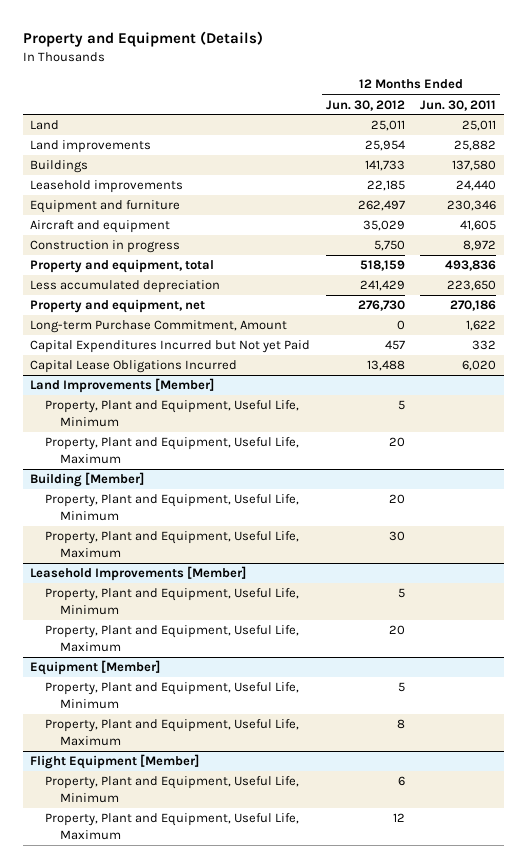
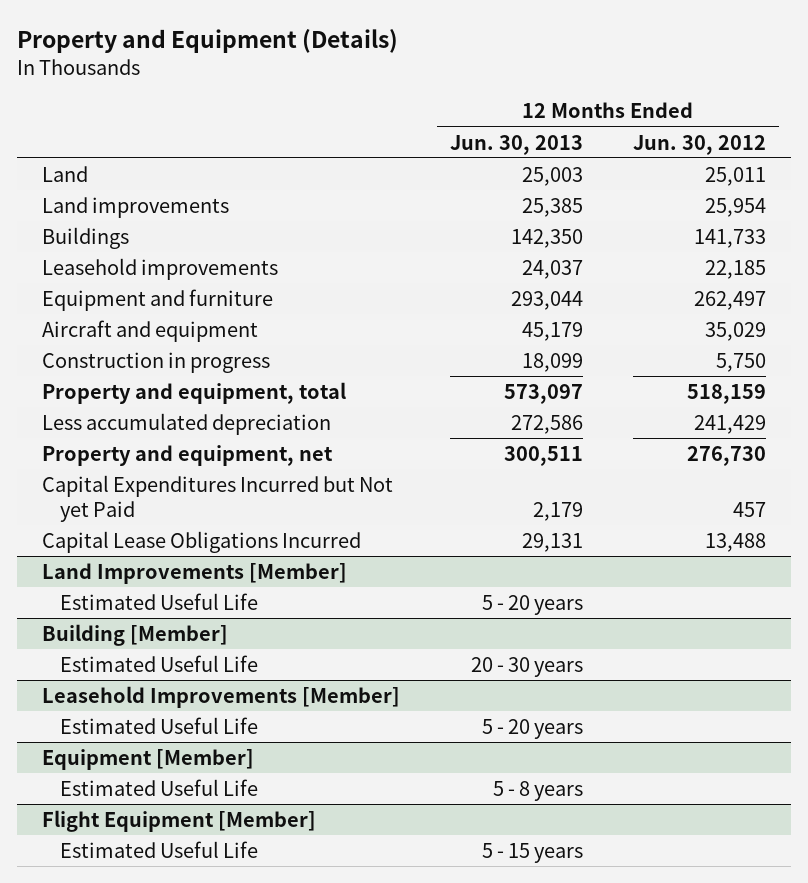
- | 12 Months Ended Jun. 30, 2012 | 12 Months Ended Jun. 30, 2011
+ | 12 Months Ended Jun. 30, 2013 | 12 Months Ended Jun. 30, 2012
- Long-term Purchase Commitment, Amount | 0 | 1,622
@ Land Improvements [Member]
- Property, Plant and Equipment, Useful Life, Minimum | 5 |
- Property, Plant and Equipment, Useful Life, Maximum | 20 |
+ Estimated Useful Life | 5 - 20 years |
@ Building [Member]
- Property, Plant and Equipment, Useful Life, Minimum | 20 |
- Property, Plant and Equipment, Useful Life, Maximum | 30 |
+ Estimated Useful Life | 20 - 30 years |
@ Leasehold Improvements [Member]
- Property, Plant and Equipment, Useful Life, Minimum | 5 |
- Property, Plant and Equipment, Useful Life, Maximum | 20 |
+ Estimated Useful Life | 5 - 20 years |
@ Equipment [Member]
- Property, Plant and Equipment, Useful Life, Minimum | 5 |
- Property, Plant and Equipment, Useful Life, Maximum | 8 |
+ Estimated Useful Life | 5 - 8 years |
@ Flight Equipment [Member]
- Property, Plant and Equipment, Useful Life, Minimum | 6 |
- Property, Plant and Equipment, Useful Life, Maximum | 12 |
+ Estimated Useful Life | 5 - 15 years |

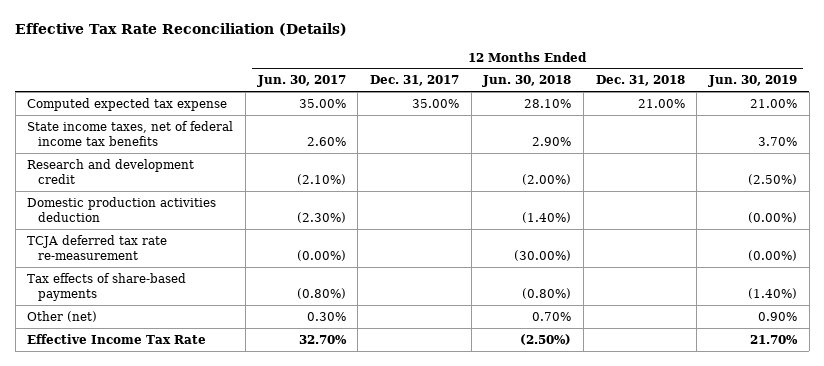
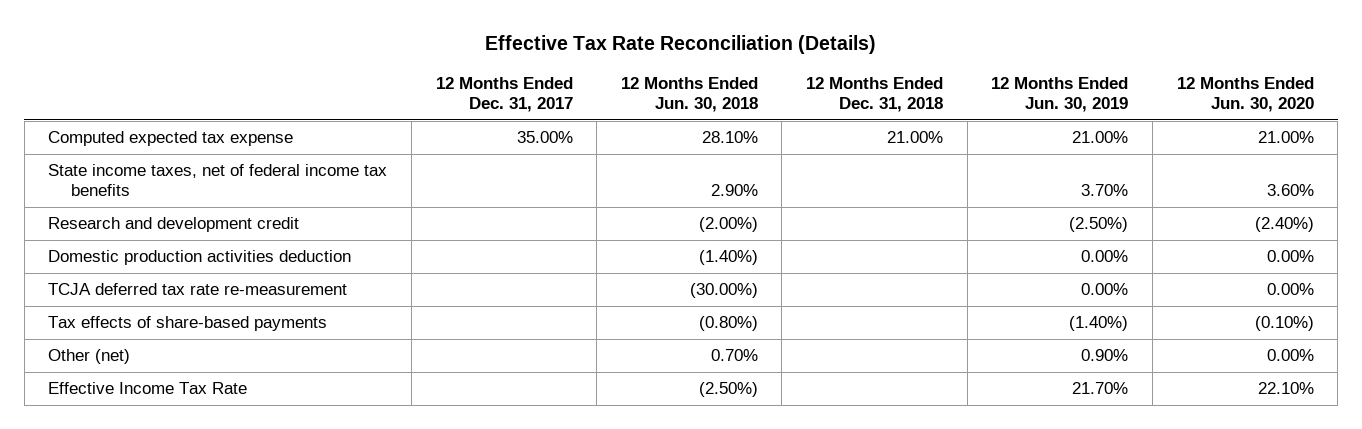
- | 12 Months Ended Jun. 30, 2017 | 12 Months Ended Dec. 31, 2017 | 12 Months Ended Jun. 30, 2018 | 12 Months Ended Dec. 31, 2018 | 12 Months Ended Jun. 30, 2019
+ | 12 Months Ended Dec. 31, 2017 | 12 Months Ended Jun. 30, 2018 | 12 Months Ended Dec. 31, 2018 | 12 Months Ended Jun. 30, 2019 | 12 Months Ended Jun. 30, 2020
- Domestic production activities deduction | (2.30%) | | (1.40%) | | (0.00%)
- TCJA deferred tax rate re-measurement | (0.00%) | | (30.00%) | | (0.00%)
+ Domestic production activities deduction | | (1.40%) | | 0.00% | 0.00%
+ TCJA deferred tax rate re-measurement | | (30.00%) | | 0.00% | 0.00%

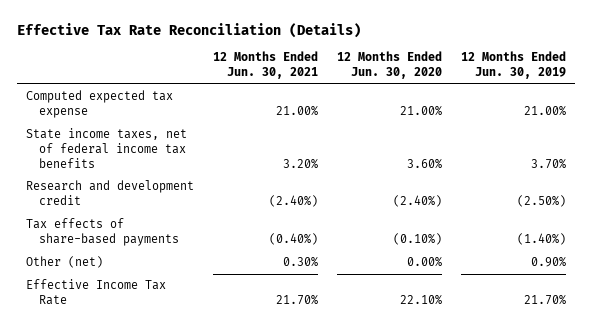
- | 12 Months Ended Dec. 31, 2017 | 12 Months Ended Jun. 30, 2018 | 12 Months Ended Dec. 31, 2018 | 12 Months Ended Jun. 30, 2019 | 12 Months Ended Jun. 30, 2020
+ | 12 Months Ended Jun. 30, 2021 | 12 Months Ended Jun. 30, 2020 | 12 Months Ended Jun. 30, 2019
- Domestic production activities deduction | | (1.40%) | | 0.00% | 0.00%
- TCJA deferred tax rate re-measurement | | (30.00%) | | 0.00% | 0.00%

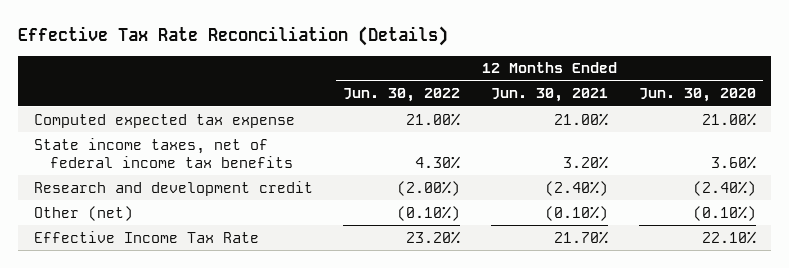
- | 12 Months Ended Jun. 30, 2021 | 12 Months Ended Jun. 30, 2020 | 12 Months Ended Jun. 30, 2019
+ | 12 Months Ended Jun. 30, 2022 | 12 Months Ended Jun. 30, 2021 | 12 Months Ended Jun. 30, 2020
- Tax effects of share-based payments | (0.40%) | (0.10%) | (1.40%)
- Other (net) | 0.30% | 0.00% | 0.90%
+ Other (net) | (0.10%) | (0.10%) | (0.10%)

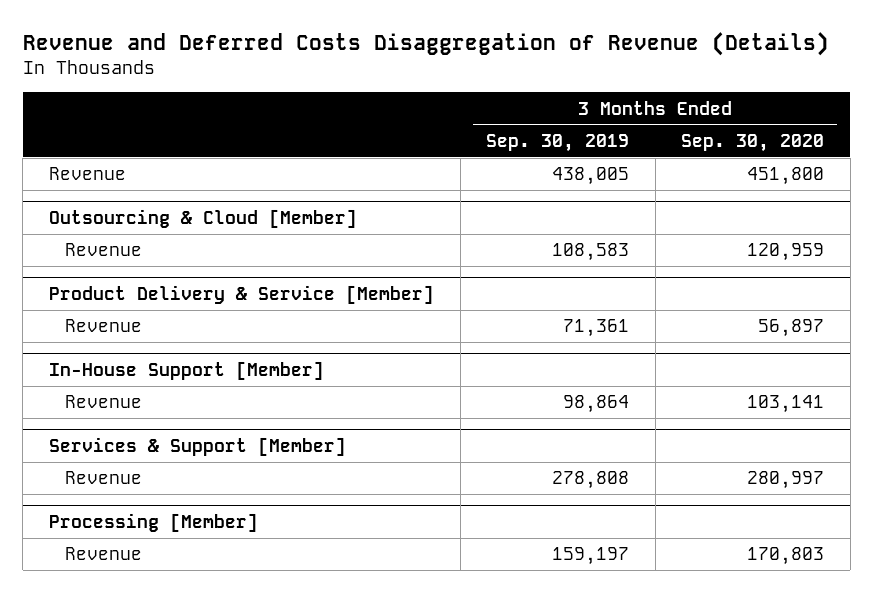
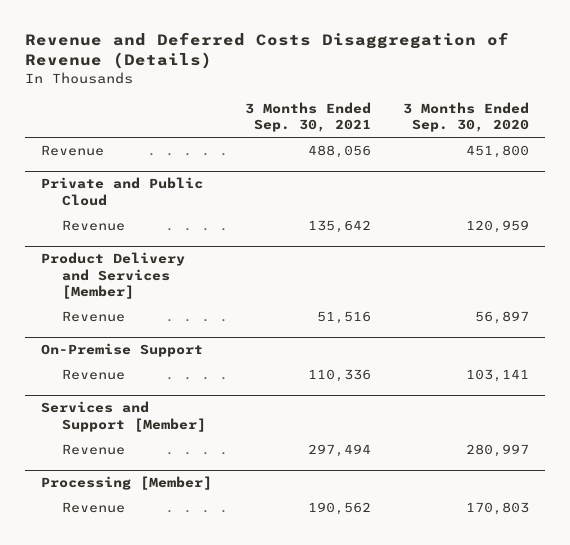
- | 3 Months Ended Sep. 30, 2019 | 3 Months Ended Sep. 30, 2020
+ | 3 Months Ended Sep. 30, 2021 | 3 Months Ended Sep. 30, 2020
- Outsourcing & Cloud [Member]
+ Private and Public Cloud
- Product Delivery & Service [Member]
+ Product Delivery and Services [Member]
- In-House Support [Member]
+ On-Premise Support
- Services & Support [Member]
+ Services and Support [Member]

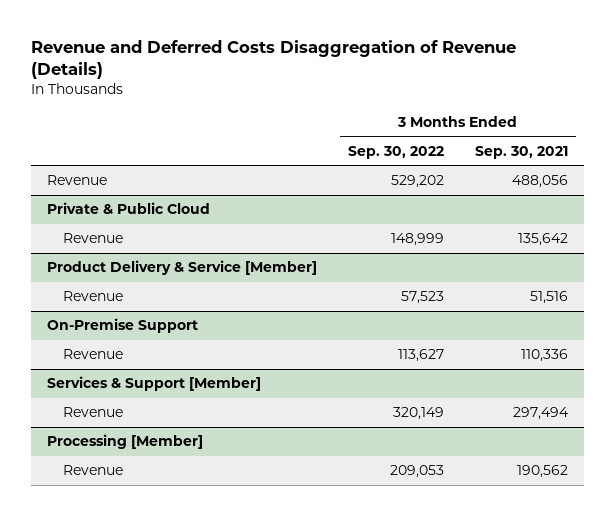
- | 3 Months Ended Sep. 30, 2021 | 3 Months Ended Sep. 30, 2020
+ | 3 Months Ended Sep. 30, 2022 | 3 Months Ended Sep. 30, 2021
- Private and Public Cloud
+ Private & Public Cloud
- Product Delivery and Services [Member]
+ Product Delivery & Service [Member]
- Services and Support [Member]
+ Services & Support [Member]

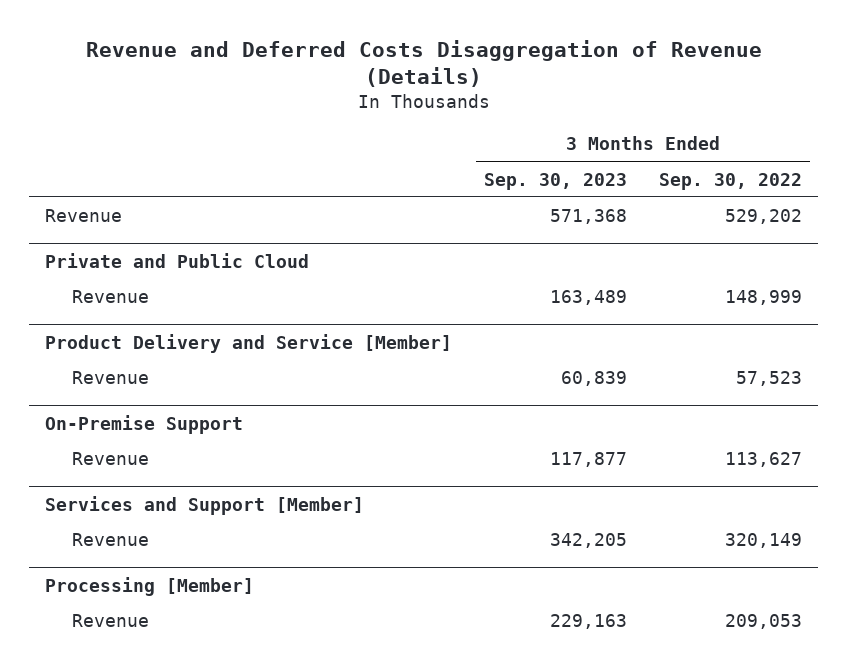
- | 3 Months Ended Sep. 30, 2022 | 3 Months Ended Sep. 30, 2021
+ | 3 Months Ended Sep. 30, 2023 | 3 Months Ended Sep. 30, 2022
- Private & Public Cloud
+ Private and Public Cloud
- Product Delivery & Service [Member]
+ Product Delivery and Service [Member]
- Services & Support [Member]
+ Services and Support [Member]

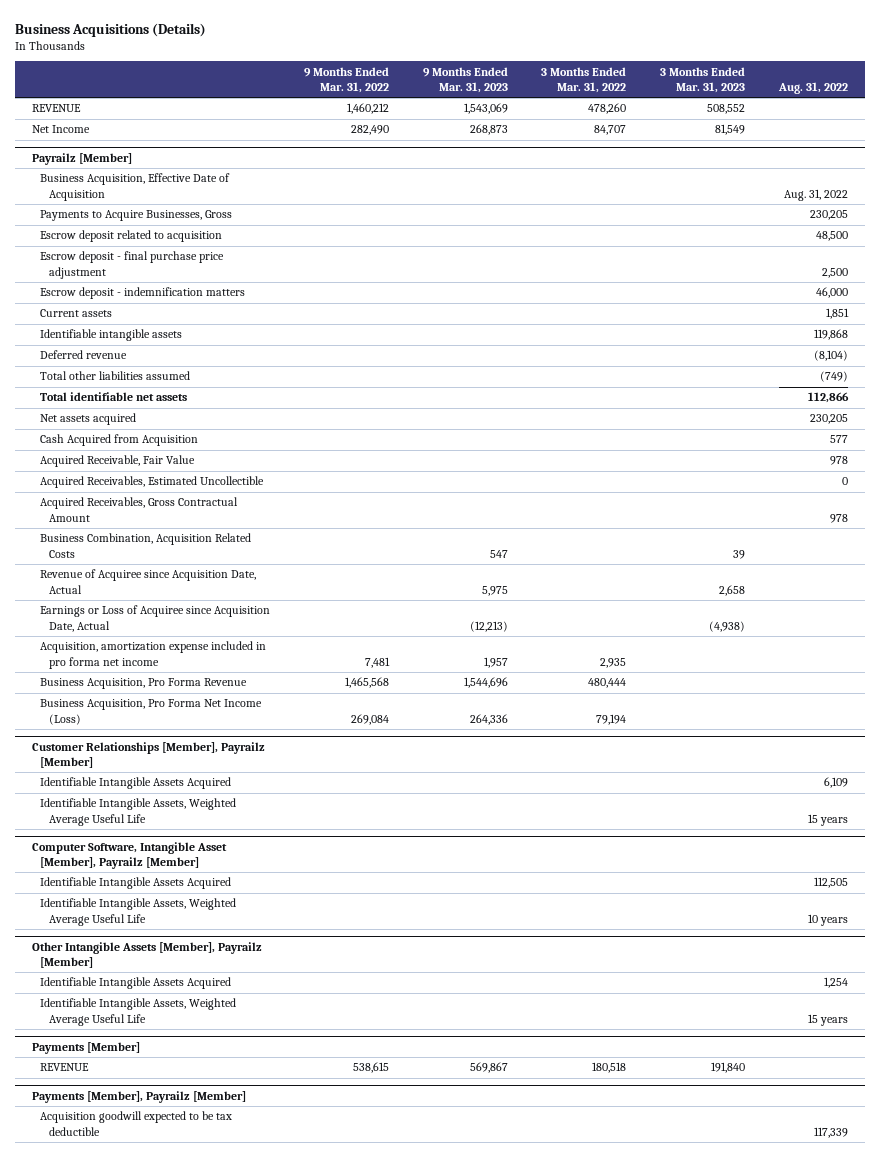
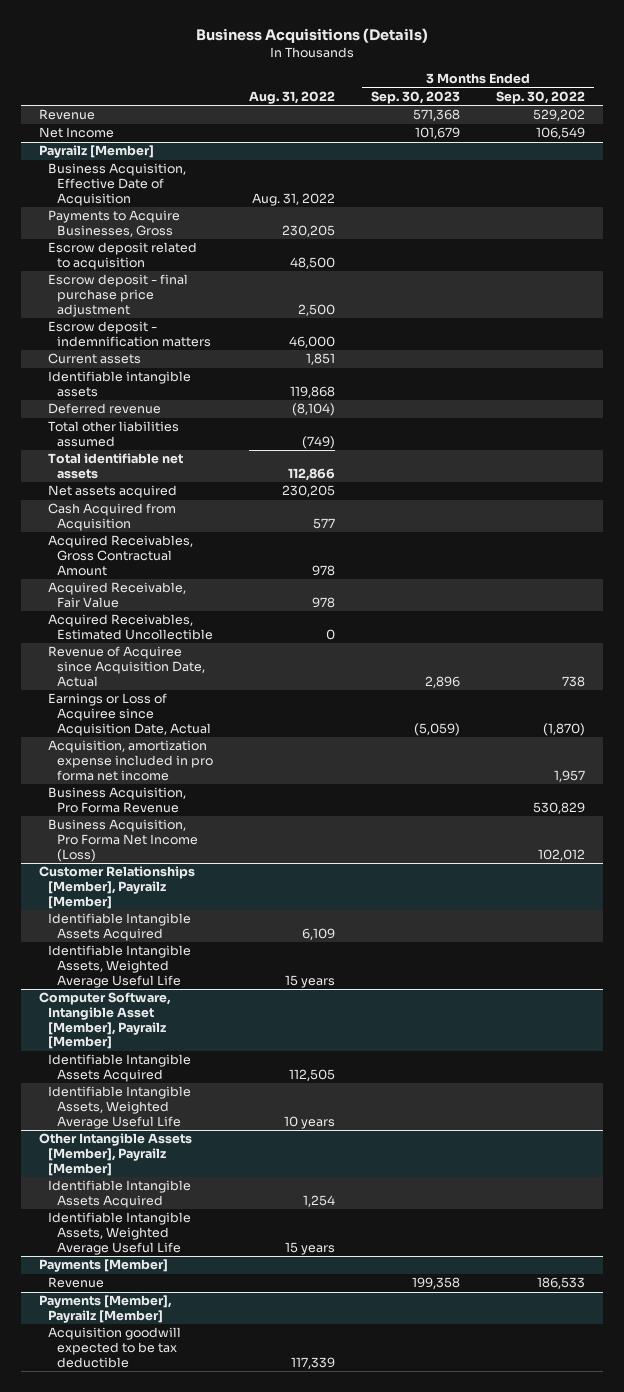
- | 9 Months Ended Mar. 31, 2022 | 9 Months Ended Mar. 31, 2023 | 3 Months Ended Mar. 31, 2022 | 3 Months Ended Mar. 31, 2023 | Aug. 31, 2022
+ | Aug. 31, 2022 | 3 Months Ended Sep. 30, 2023 | 3 Months Ended Sep. 30, 2022
- REVENUE | 1,460,212 | 1,543,069 | 478,260 | 508,552 |
+ Revenue | | 571,368 | 529,202
@ Payrailz [Member]
moved up: Acquired Receivables, Gross Contractual Amount | 978 | |
- Business Combination, Acquisition Related Costs | | 547 | | 39 |
@ Payments [Member]
- REVENUE | 538,615 | 569,867 | 180,518 | 191,840 |
+ Revenue | | 199,358 | 186,533

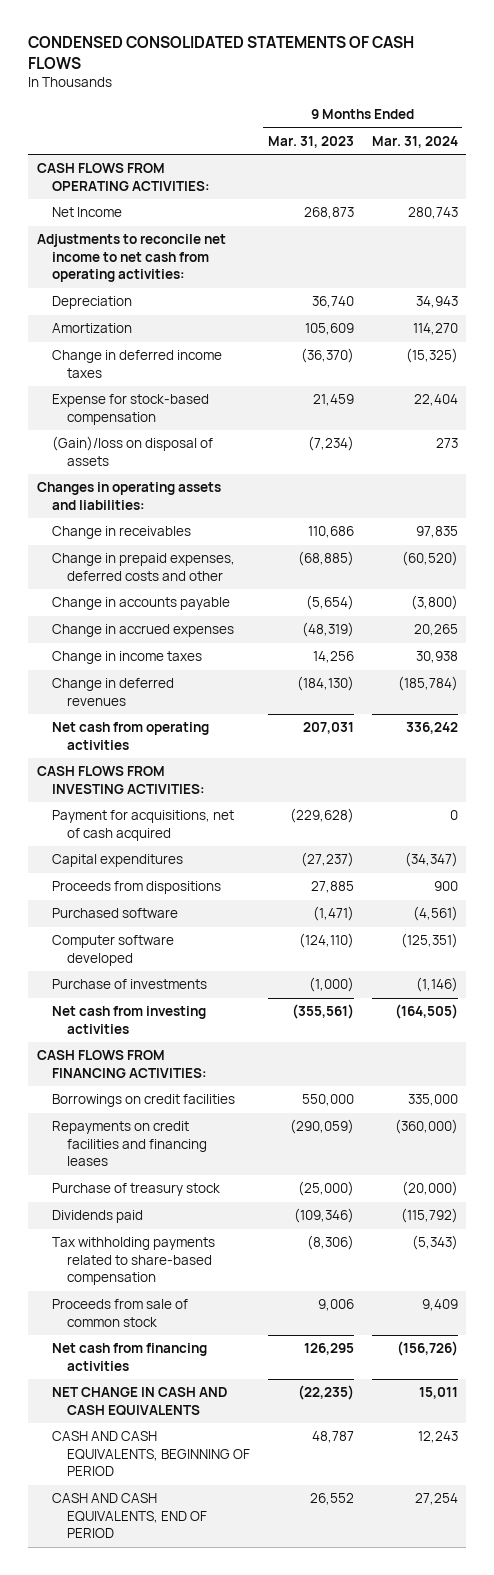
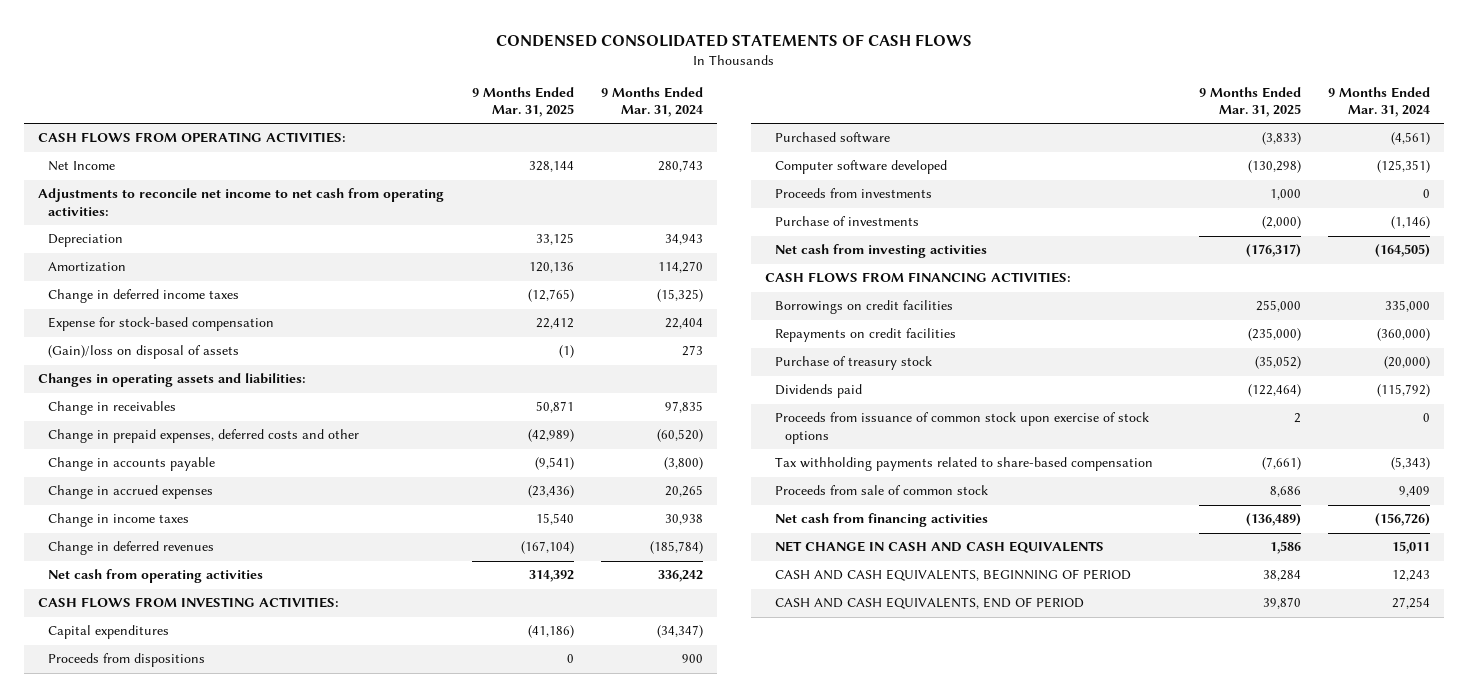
- | 9 Months Ended Mar. 31, 2023 | 9 Months Ended Mar. 31, 2024
+ | 9 Months Ended Mar. 31, 2025 | 9 Months Ended Mar. 31, 2024
- Payment for acquisitions, net of cash acquired | (229,628) | 0
+ Proceeds from investments | 1,000 | 0
- Repayments on credit facilities and financing leases | (290,059) | (360,000)
+ Repayments on credit facilities | (235,000) | (360,000)
+ Proceeds from issuance of common stock upon exercise of stock options | 2 | 0

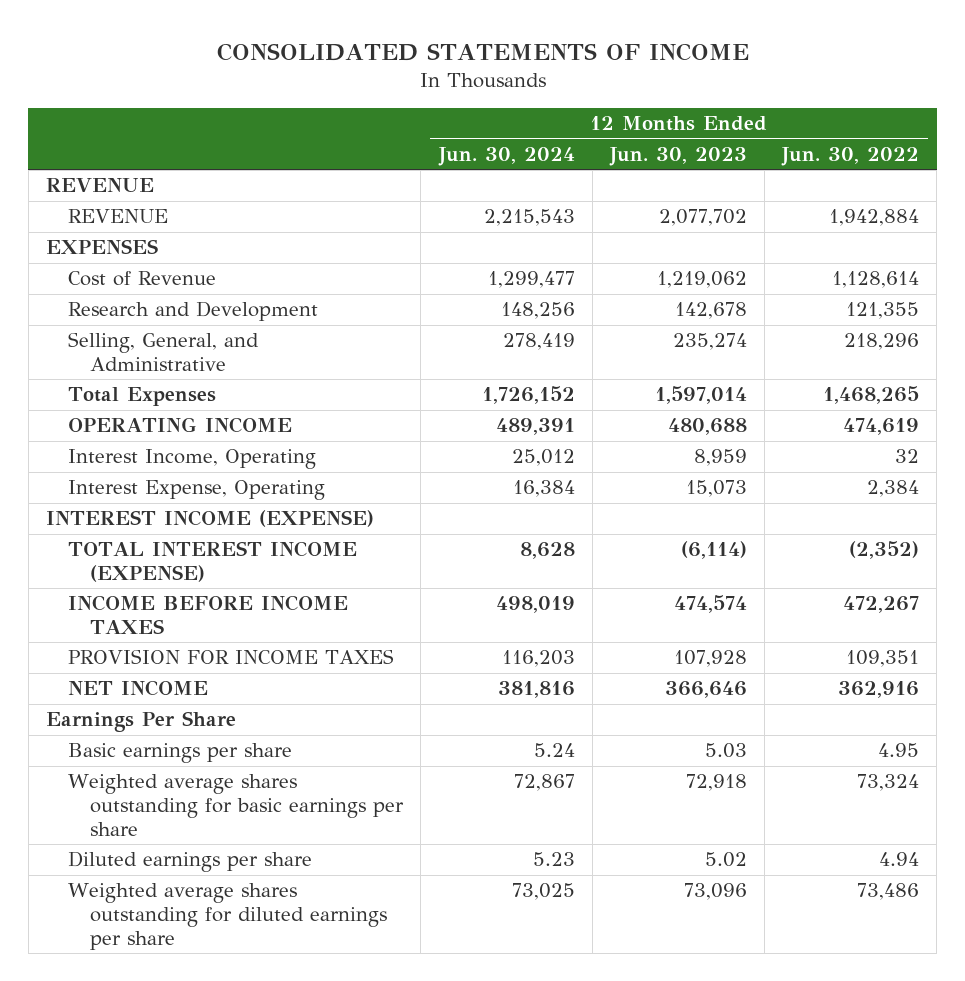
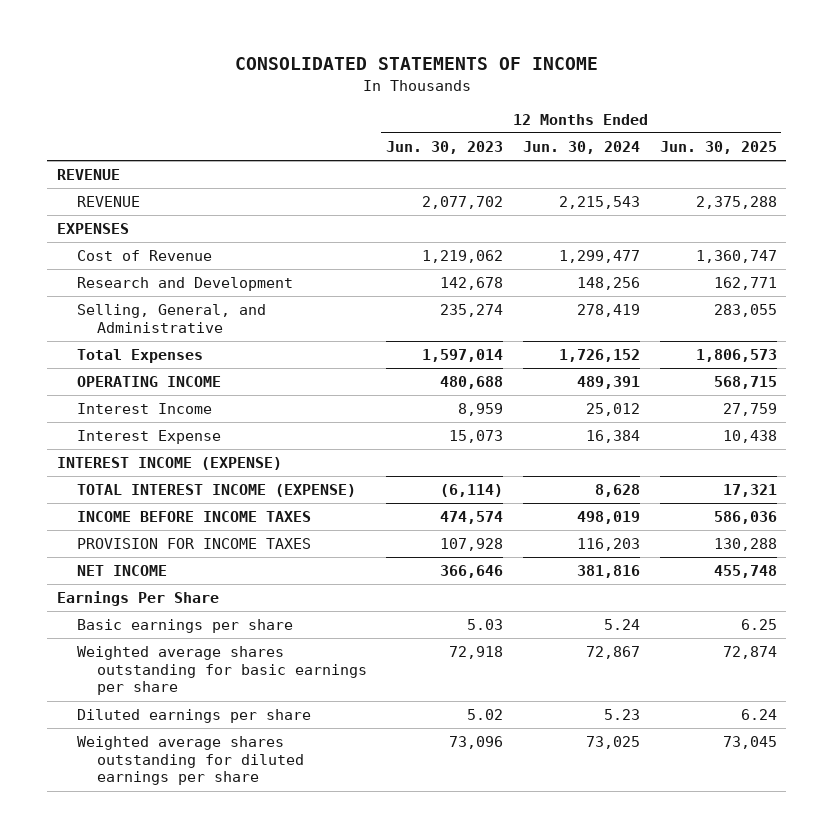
- | 12 Months Ended Jun. 30, 2024 | 12 Months Ended Jun. 30, 2023 | 12 Months Ended Jun. 30, 2022
+ | 12 Months Ended Jun. 30, 2023 | 12 Months Ended Jun. 30, 2024 | 12 Months Ended Jun. 30, 2025
- Interest Income, Operating | 25,012 | 8,959 | 32
- Interest Expense, Operating | 16,384 | 15,073 | 2,384
+ Interest Income | 8,959 | 25,012 | 27,759
+ Interest Expense | 15,073 | 16,384 | 10,438

